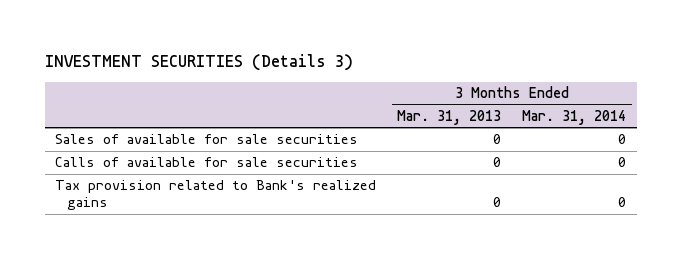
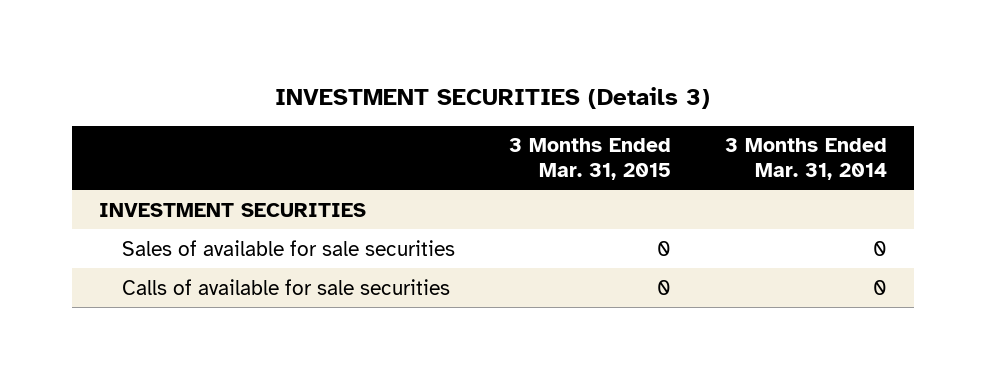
- | 3 Months Ended Mar. 31, 2013 | 3 Months Ended Mar. 31, 2014
+ | 3 Months Ended Mar. 31, 2015 | 3 Months Ended Mar. 31, 2014
+ INVESTMENT SECURITIES
- Tax provision related to Bank's realized gains | 0 | 0

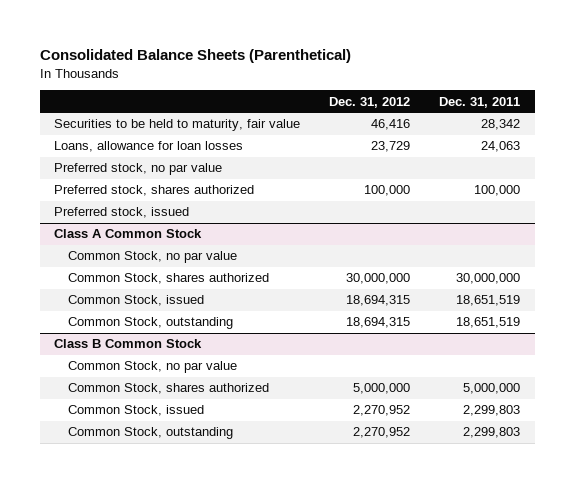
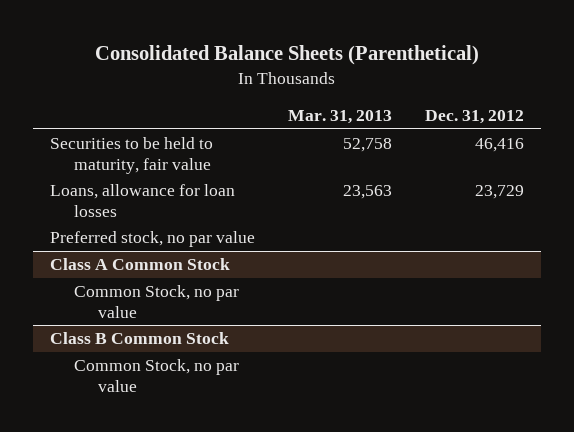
- | Dec. 31, 2012 | Dec. 31, 2011
+ | Mar. 31, 2013 | Dec. 31, 2012
- Preferred stock, shares authorized | 100,000 | 100,000
- Preferred stock, issued
@ Class A Common Stock
- Common Stock, shares authorized | 30,000,000 | 30,000,000
- Common Stock, issued | 18,694,315 | 18,651,519
- Common Stock, outstanding | 18,694,315 | 18,651,519
@ Class B Common Stock
- Common Stock, shares authorized | 5,000,000 | 5,000,000
- Common Stock, issued | 2,270,952 | 2,299,803
- Common Stock, outstanding | 2,270,952 | 2,299,803

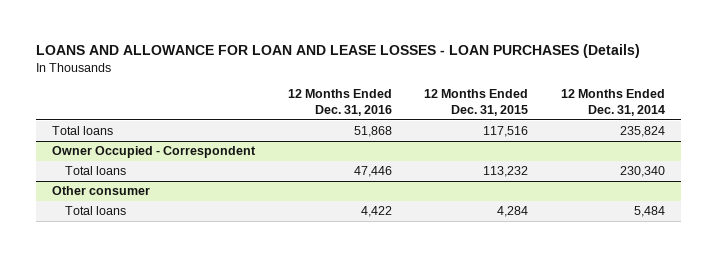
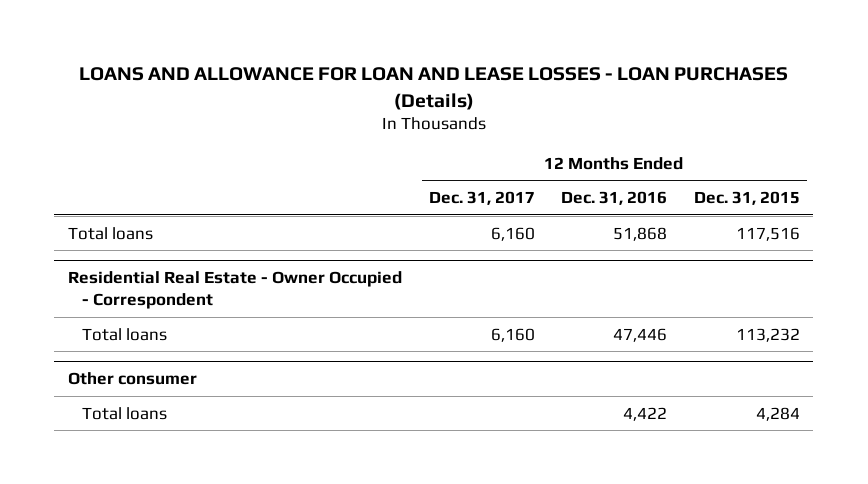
- | 12 Months Ended Dec. 31, 2016 | 12 Months Ended Dec. 31, 2015 | 12 Months Ended Dec. 31, 2014
+ | 12 Months Ended Dec. 31, 2017 | 12 Months Ended Dec. 31, 2016 | 12 Months Ended Dec. 31, 2015
- Owner Occupied - Correspondent
+ Residential Real Estate - Owner Occupied - Correspondent

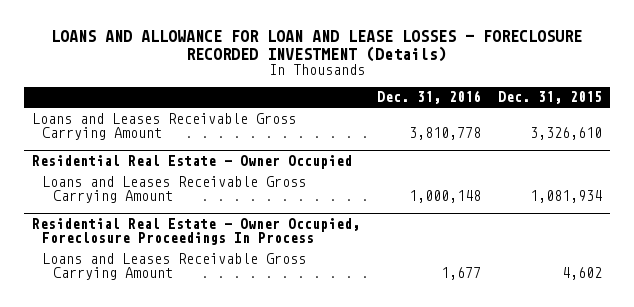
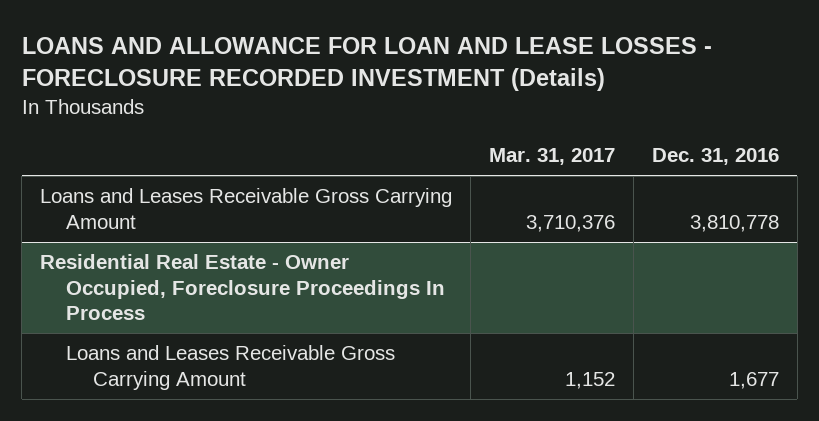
- | Dec. 31, 2016 | Dec. 31, 2015
+ | Mar. 31, 2017 | Dec. 31, 2016
- Residential Real Estate - Owner Occupied
- Loans and Leases Receivable Gross Carrying Amount | 1,000,148 | 1,081,934

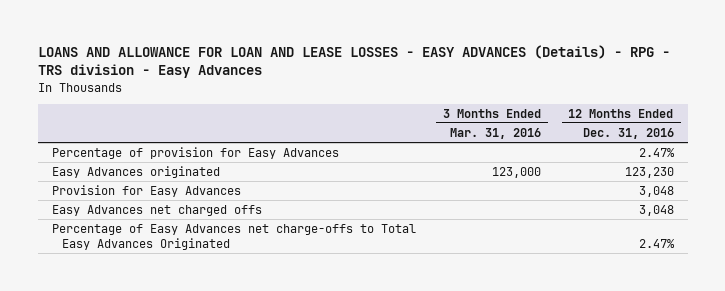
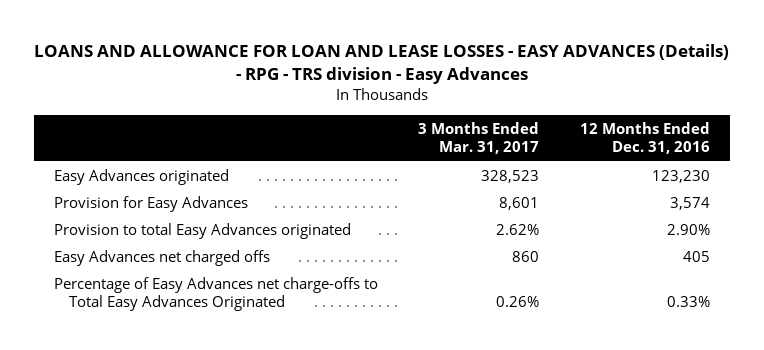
- | 3 Months Ended Mar. 31, 2016 | 12 Months Ended Dec. 31, 2016
+ | 3 Months Ended Mar. 31, 2017 | 12 Months Ended Dec. 31, 2016
- Percentage of provision for Easy Advances | | 2.47%
- Provision for Easy Advances | | 3,048
- Easy Advances net charged offs | | 3,048
- Percentage of Easy Advances net charge-offs to Total Easy Advances Originated | | 2.47%
+ Provision for Easy Advances | 8,601 | 3,574
+ Provision to total Easy Advances originated | 2.62% | 2.90%
+ Easy Advances net charged offs | 860 | 405
+ Percentage of Easy Advances net charge-offs to Total Easy Advances Originated | 0.26% | 0.33%

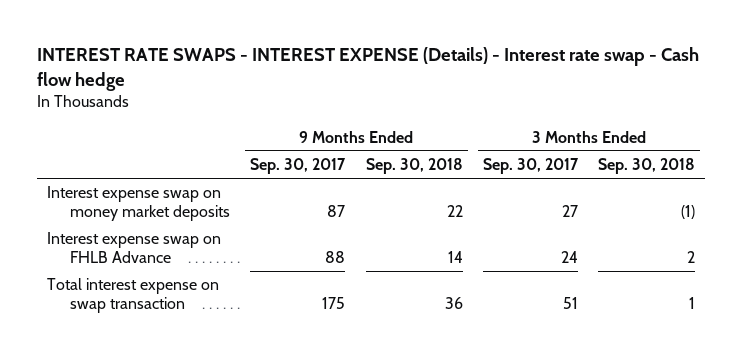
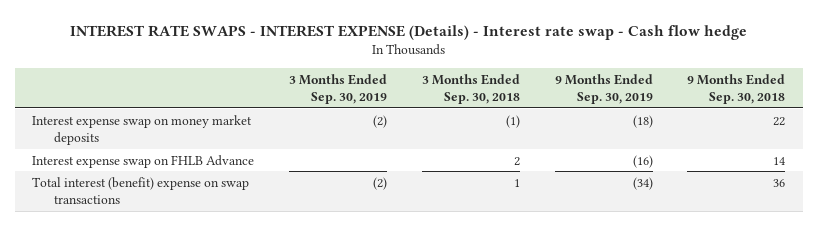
- | 9 Months Ended Sep. 30, 2017 | 9 Months Ended Sep. 30, 2018 | 3 Months Ended Sep. 30, 2017 | 3 Months Ended Sep. 30, 2018
+ | 3 Months Ended Sep. 30, 2019 | 3 Months Ended Sep. 30, 2018 | 9 Months Ended Sep. 30, 2019 | 9 Months Ended Sep. 30, 2018
- Total interest expense on swap transaction | 175 | 36 | 51 | 1
+ Total interest (benefit) expense on swap transactions | (2) | 1 | (34) | 36

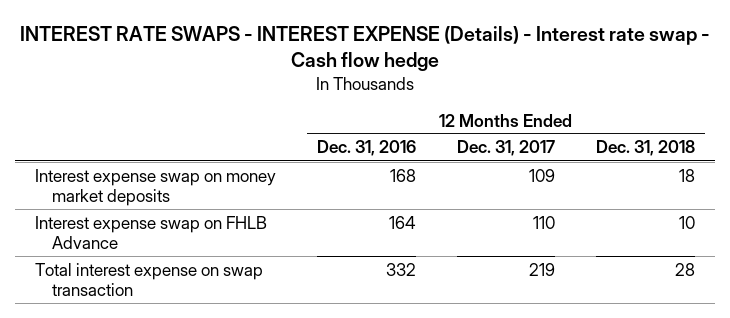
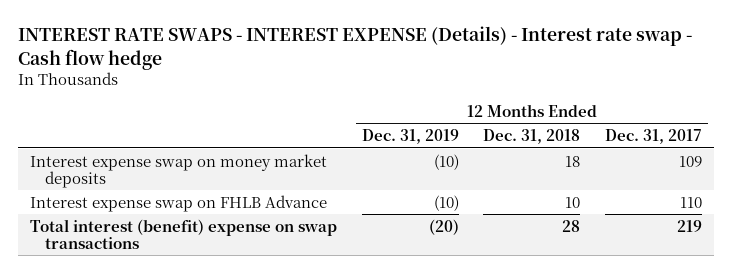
- | 12 Months Ended Dec. 31, 2016 | 12 Months Ended Dec. 31, 2017 | 12 Months Ended Dec. 31, 2018
+ | 12 Months Ended Dec. 31, 2019 | 12 Months Ended Dec. 31, 2018 | 12 Months Ended Dec. 31, 2017
- Total interest expense on swap transaction | 332 | 219 | 28
+ Total interest (benefit) expense on swap transactions | (20) | 28 | 219

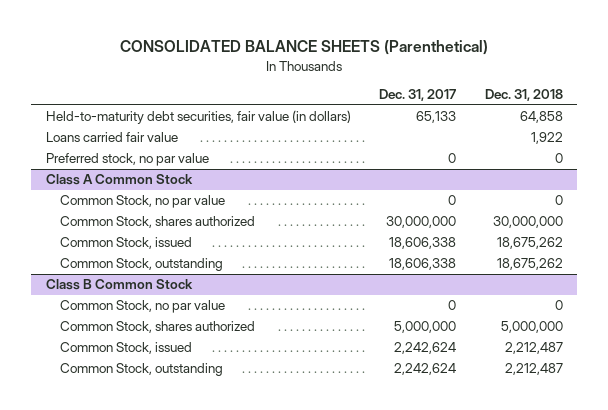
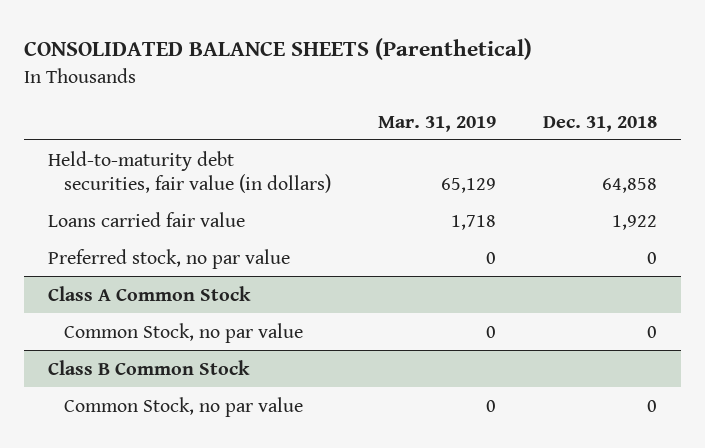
- | Dec. 31, 2017 | Dec. 31, 2018
+ | Mar. 31, 2019 | Dec. 31, 2018
@ Class A Common Stock
- Common Stock, shares authorized | 30,000,000 | 30,000,000
- Common Stock, issued | 18,606,338 | 18,675,262
- Common Stock, outstanding | 18,606,338 | 18,675,262
@ Class B Common Stock
- Common Stock, shares authorized | 5,000,000 | 5,000,000
- Common Stock, issued | 2,242,624 | 2,212,487
- Common Stock, outstanding | 2,242,624 | 2,212,487

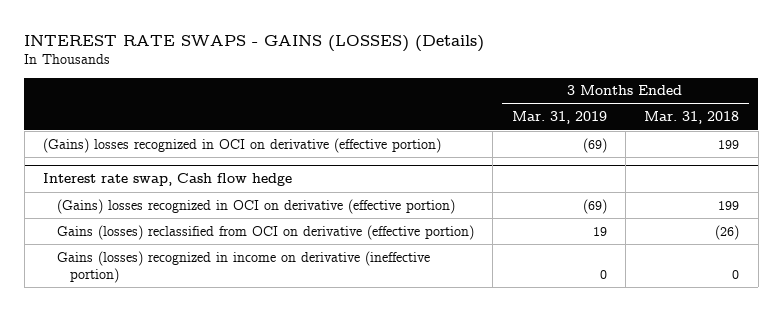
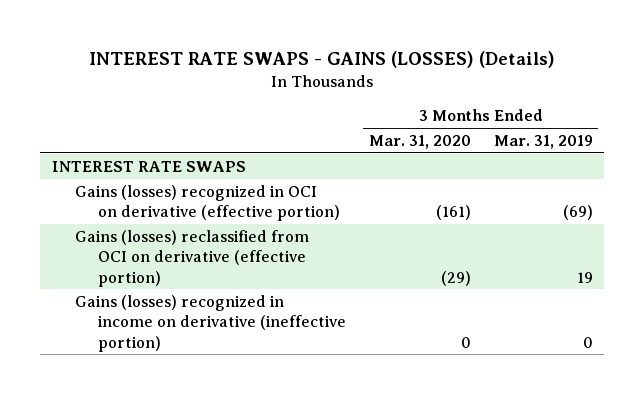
- | 3 Months Ended Mar. 31, 2019 | 3 Months Ended Mar. 31, 2018
+ | 3 Months Ended Mar. 31, 2020 | 3 Months Ended Mar. 31, 2019
- (Gains) losses recognized in OCI on derivative (effective portion) | (69) | 199
- Interest rate swap, Cash flow hedge
- (Gains) losses recognized in OCI on derivative (effective portion) | (69) | 199
+ INTEREST RATE SWAPS
+ Gains (losses) recognized in OCI on derivative (effective portion) | (161) | (69)

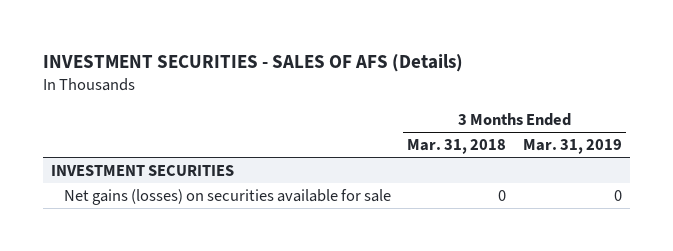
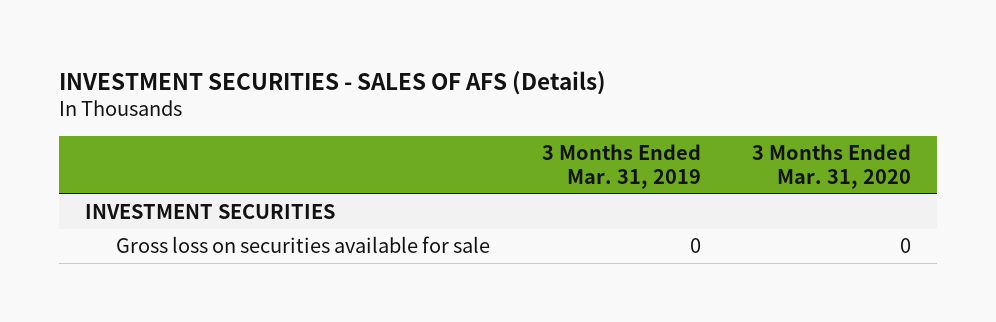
- | 3 Months Ended Mar. 31, 2018 | 3 Months Ended Mar. 31, 2019
+ | 3 Months Ended Mar. 31, 2019 | 3 Months Ended Mar. 31, 2020
- Net gains (losses) on securities available for sale | 0 | 0
+ Gross loss on securities available for sale | 0 | 0

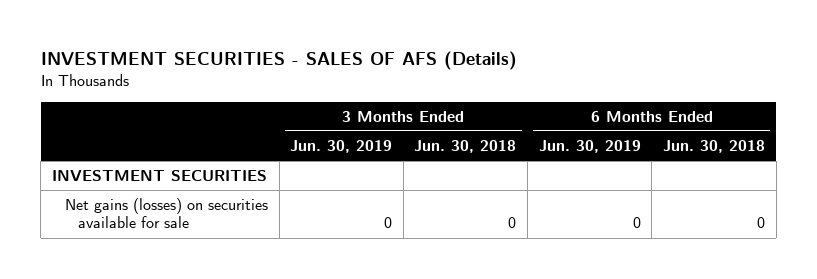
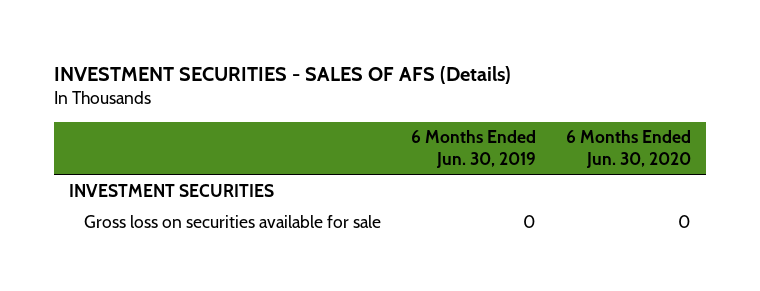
- | 3 Months Ended Jun. 30, 2019 | 3 Months Ended Jun. 30, 2018 | 6 Months Ended Jun. 30, 2019 | 6 Months Ended Jun. 30, 2018
+ | 6 Months Ended Jun. 30, 2019 | 6 Months Ended Jun. 30, 2020
- Net gains (losses) on securities available for sale | 0 | 0 | 0 | 0
+ Gross loss on securities available for sale | 0 | 0

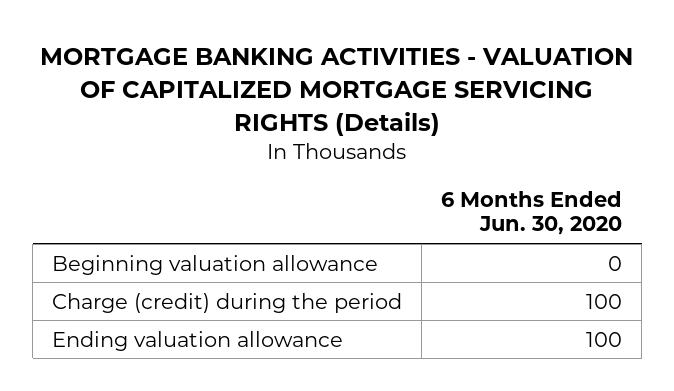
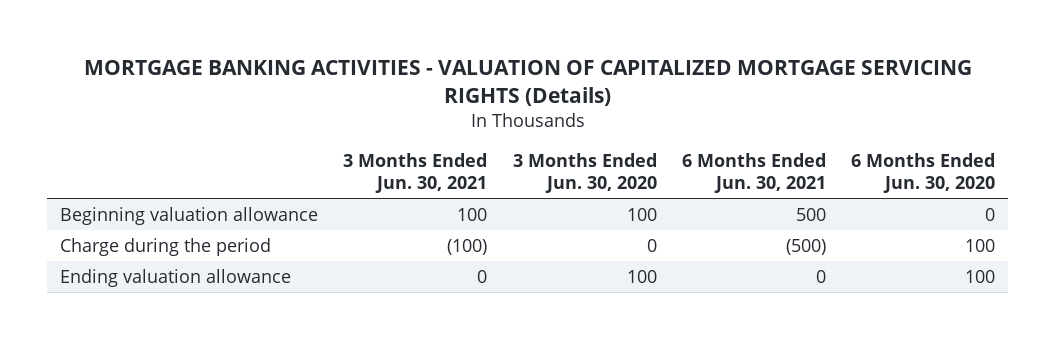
- | 6 Months Ended Jun. 30, 2020
+ | 3 Months Ended Jun. 30, 2021 | 3 Months Ended Jun. 30, 2020 | 6 Months Ended Jun. 30, 2021 | 6 Months Ended Jun. 30, 2020
- Charge (credit) during the period | 100
+ Charge during the period | (100) | 0 | (500) | 100

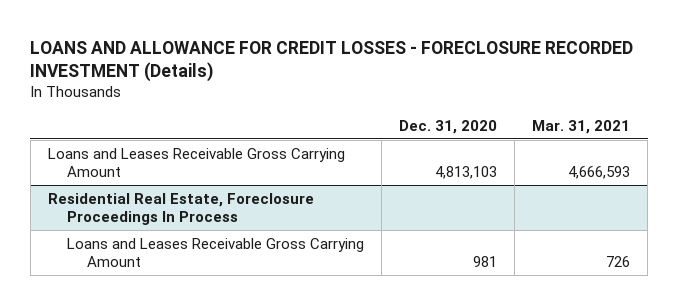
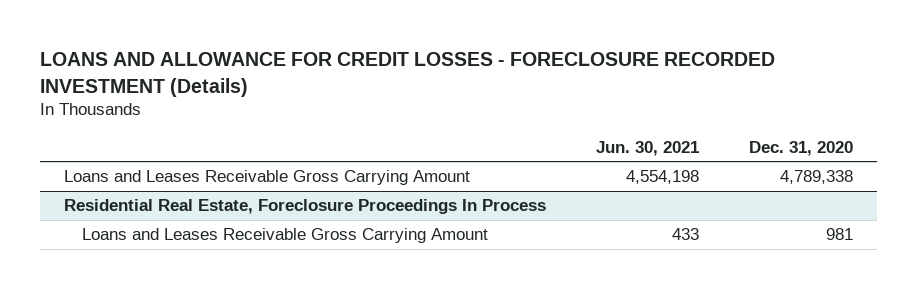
- | Dec. 31, 2020 | Mar. 31, 2021
+ | Jun. 30, 2021 | Dec. 31, 2020
- Loans and Leases Receivable Gross Carrying Amount | 4,813,103 | 4,666,593
+ Loans and Leases Receivable Gross Carrying Amount | 4,554,198 | 4,789,338

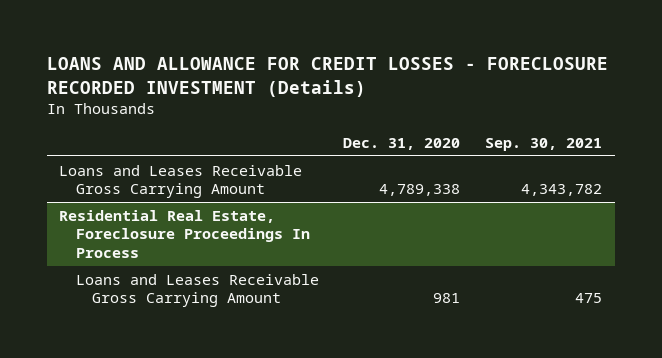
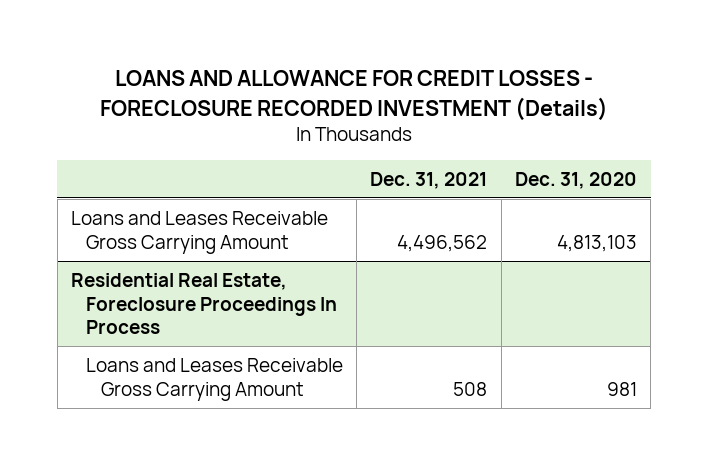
- | Dec. 31, 2020 | Sep. 30, 2021
+ | Dec. 31, 2021 | Dec. 31, 2020
- Loans and Leases Receivable Gross Carrying Amount | 4,789,338 | 4,343,782
+ Loans and Leases Receivable Gross Carrying Amount | 4,496,562 | 4,813,103

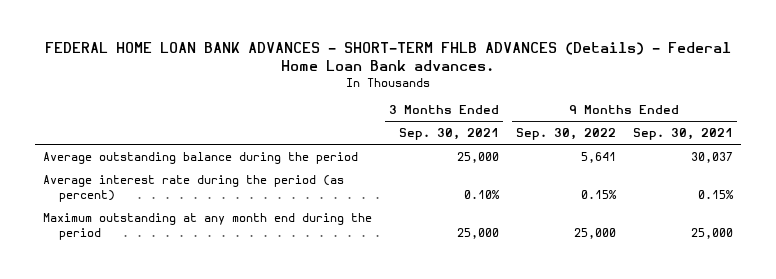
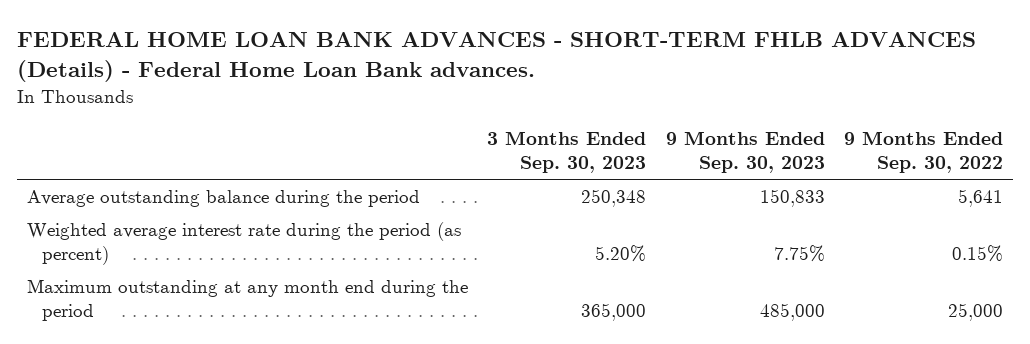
- | 3 Months Ended Sep. 30, 2021 | 9 Months Ended Sep. 30, 2022 | 9 Months Ended Sep. 30, 2021
+ | 3 Months Ended Sep. 30, 2023 | 9 Months Ended Sep. 30, 2023 | 9 Months Ended Sep. 30, 2022
- Average interest rate during the period (as percent) | 0.10% | 0.15% | 0.15%
+ Weighted average interest rate during the period (as percent) | 5.20% | 7.75% | 0.15%

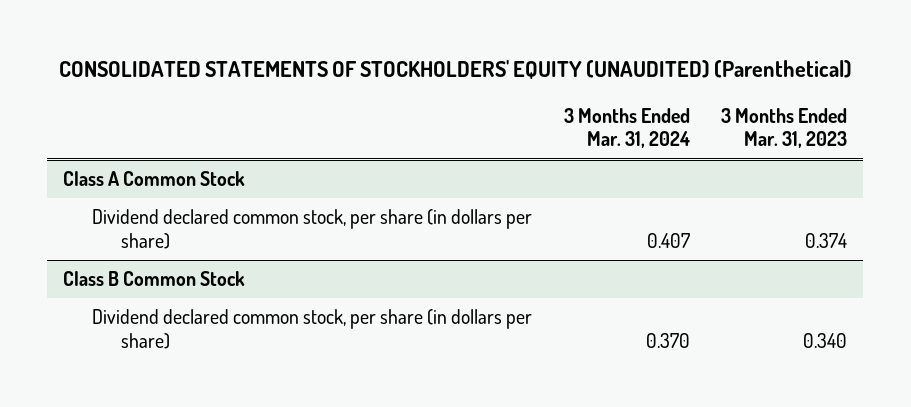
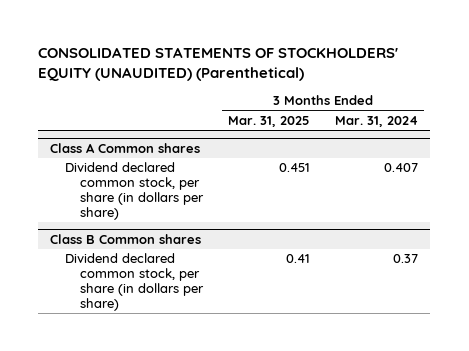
- | 3 Months Ended Mar. 31, 2024 | 3 Months Ended Mar. 31, 2023
+ | 3 Months Ended Mar. 31, 2025 | 3 Months Ended Mar. 31, 2024
- Class A Common Stock
+ Class A Common shares
- Class B Common Stock
- Dividend declared common stock, per share (in dollars per share) | 0.370 | 0.340
+ Class B Common shares
+ Dividend declared common stock, per share (in dollars per share) | 0.41 | 0.37

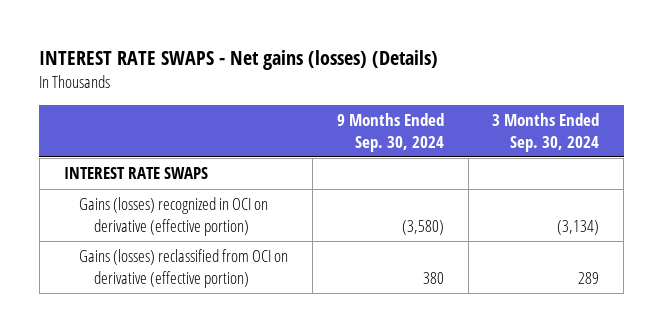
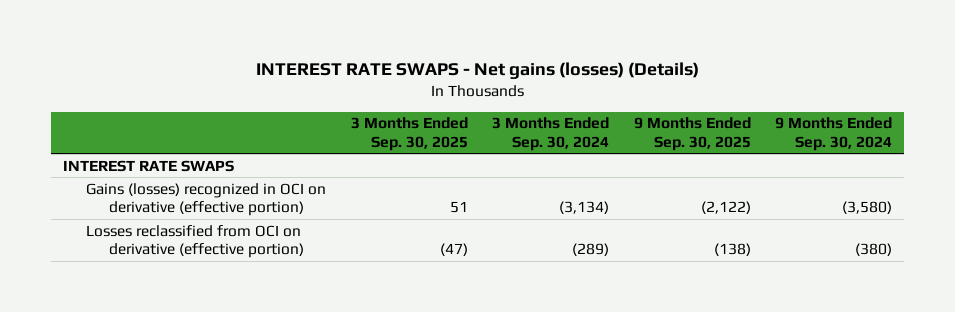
- | 9 Months Ended Sep. 30, 2024 | 3 Months Ended Sep. 30, 2024
+ | 3 Months Ended Sep. 30, 2025 | 3 Months Ended Sep. 30, 2024 | 9 Months Ended Sep. 30, 2025 | 9 Months Ended Sep. 30, 2024
- Gains (losses) reclassified from OCI on derivative (effective portion) | 380 | 289
+ Losses reclassified from OCI on derivative (effective portion) | (47) | (289) | (138) | (380)

